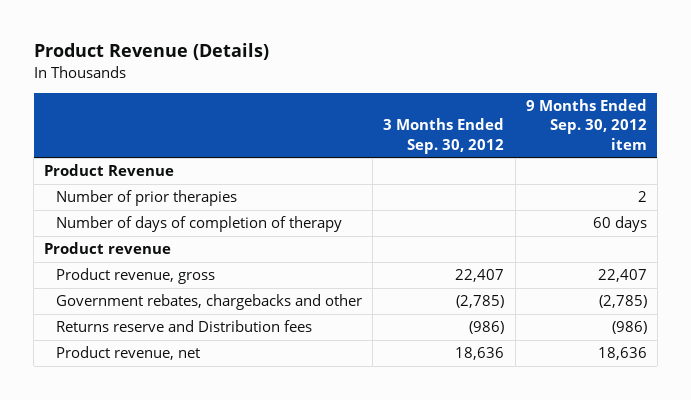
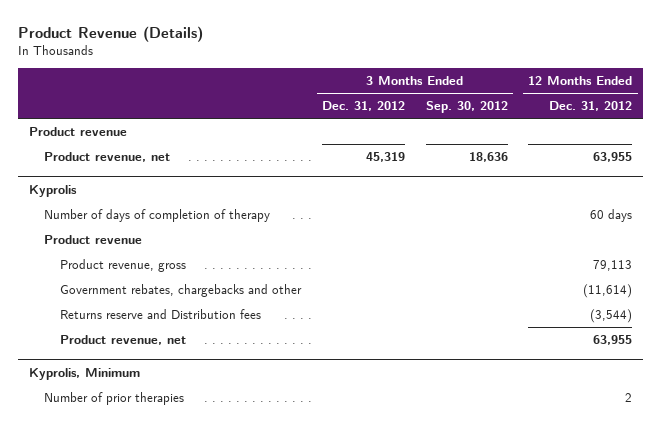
- | 3 Months Ended Sep. 30, 2012 | 9 Months Ended Sep. 30, 2012 item
+ | 3 Months Ended Dec. 31, 2012 | 3 Months Ended Sep. 30, 2012 | 12 Months Ended Dec. 31, 2012
- Product Revenue
- Number of prior therapies | | 2
- Number of days of completion of therapy | | 60 days
- Product revenue, gross | 22,407 | 22,407
- Government rebates, chargebacks and other | (2,785) | (2,785)
- Returns reserve and Distribution fees | (986) | (986)
+ Kyprolis
+ Number of days of completion of therapy | | | 60 days
+ Product revenue
+ Product revenue, gross | | | 79,113
+ Government rebates, chargebacks and other | | | (11,614)
+ Returns reserve and Distribution fees | | | (3,544)
+ Product revenue, net | | | 63,955
+ Kyprolis, Minimum
+ Number of prior therapies | | | 2

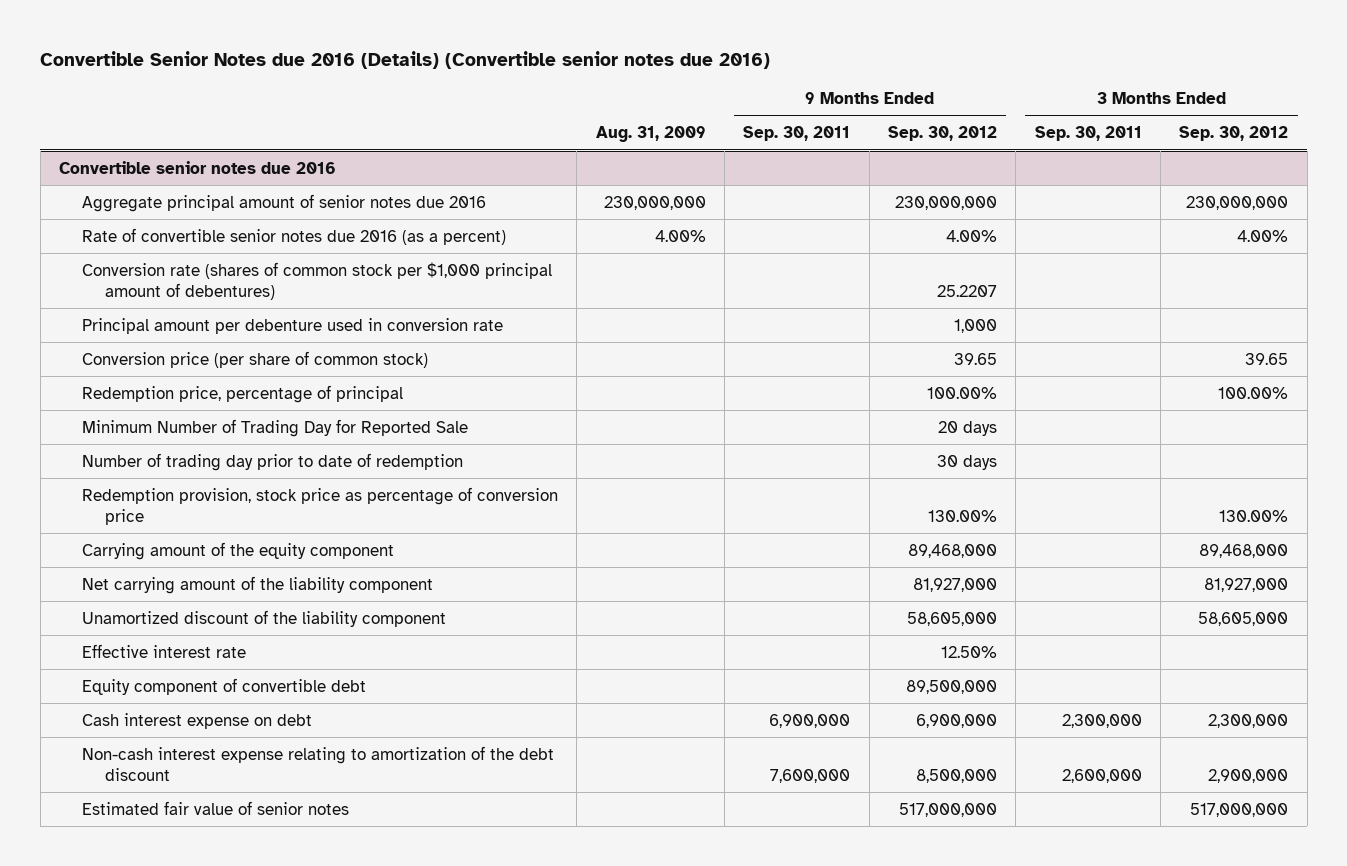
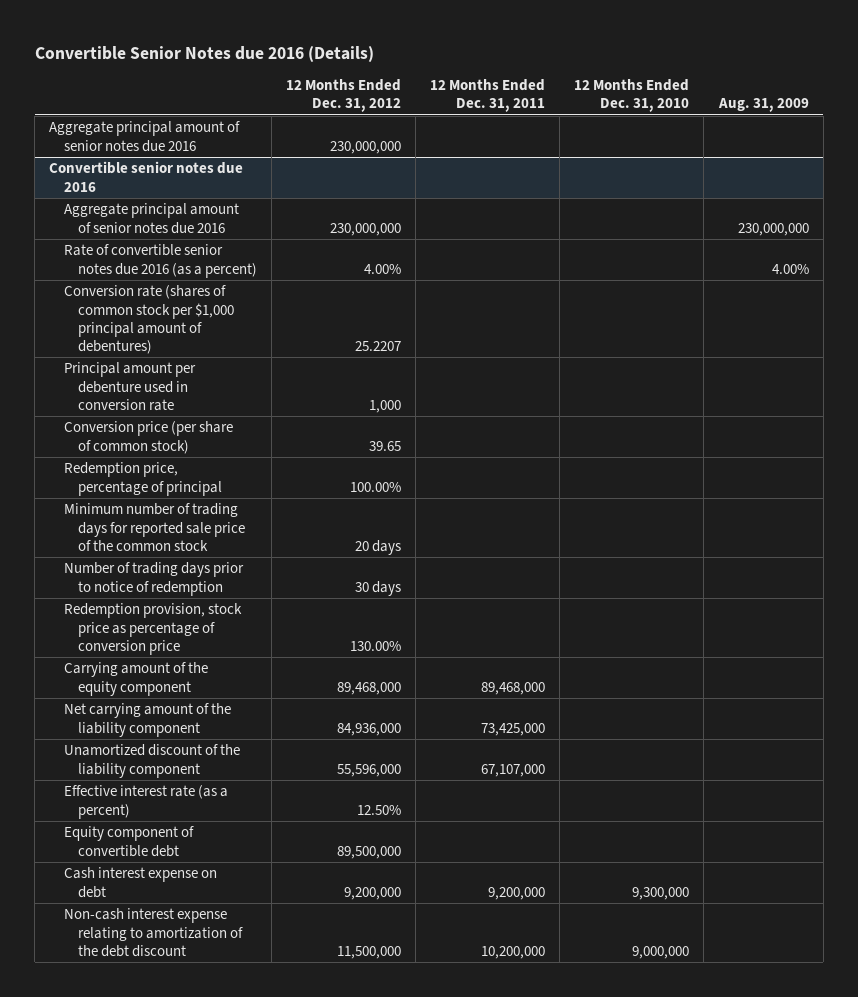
- Convertible Senior Notes due 2016 (Details) (Convertible senior notes due 2016)
+ Convertible Senior Notes due 2016 (Details)
- | Aug. 31, 2009 | 9 Months Ended Sep. 30, 2011 | 9 Months Ended Sep. 30, 2012 | 3 Months Ended Sep. 30, 2011 | 3 Months Ended Sep. 30, 2012
+ | 12 Months Ended Dec. 31, 2012 | 12 Months Ended Dec. 31, 2011 | 12 Months Ended Dec. 31, 2010 | Aug. 31, 2009
+ Aggregate principal amount of senior notes due 2016 | 230,000,000 | | |
@ Convertible senior notes due 2016
- Minimum Number of Trading Day for Reported Sale | | | 20 days | |
- Number of trading day prior to date of redemption | | | 30 days | |
+ Minimum number of trading days for reported sale price of the common stock | 20 days | | |
+ Number of trading days prior to notice of redemption | 30 days | | |
- Effective interest rate | | | 12.50% | |
+ Effective interest rate (as a percent) | 12.50% | | |
- Estimated fair value of senior notes | | | 517,000,000 | | 517,000,000

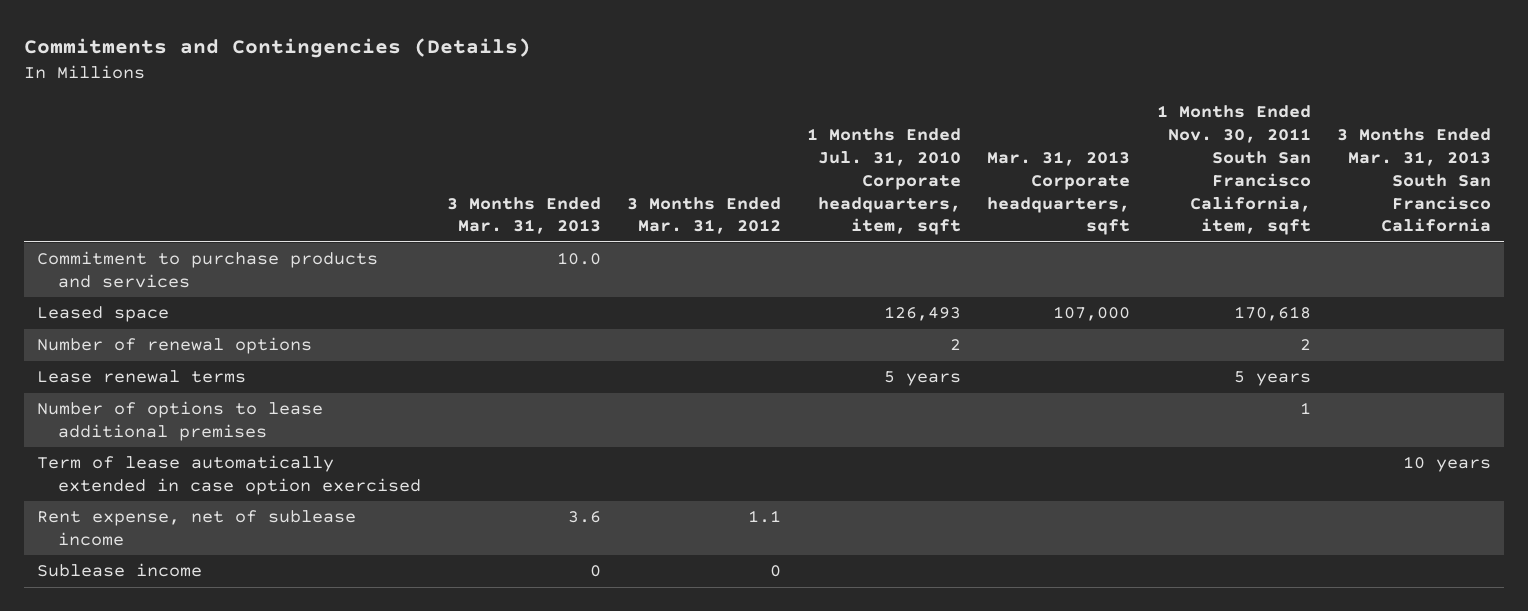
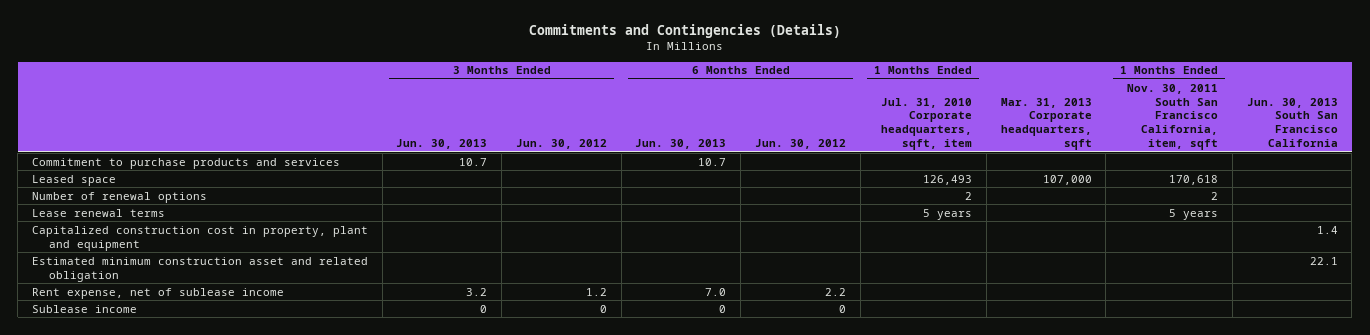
- | 3 Months Ended Mar. 31, 2013 | 3 Months Ended Mar. 31, 2012 | 1 Months Ended Jul. 31, 2010 Corporate headquarters, item, sqft | Mar. 31, 2013 Corporate headquarters, sqft | 1 Months Ended Nov. 30, 2011 South San Francisco California, item, sqft | 3 Months Ended Mar. 31, 2013 South San Francisco California
+ | 3 Months Ended Jun. 30, 2013 | 3 Months Ended Jun. 30, 2012 | 6 Months Ended Jun. 30, 2013 | 6 Months Ended Jun. 30, 2012 | 1 Months Ended Jul. 31, 2010 Corporate headquarters, sqft, item | Mar. 31, 2013 Corporate headquarters, sqft | 1 Months Ended Nov. 30, 2011 South San Francisco California, item, sqft | Jun. 30, 2013 South San Francisco California
- Number of options to lease additional premises | | | | | 1 |
- Term of lease automatically extended in case option exercised | | | | | | 10 years
+ Capitalized construction cost in property, plant and equipment | | | | | | | | 1.4
+ Estimated minimum construction asset and related obligation | | | | | | | | 22.1

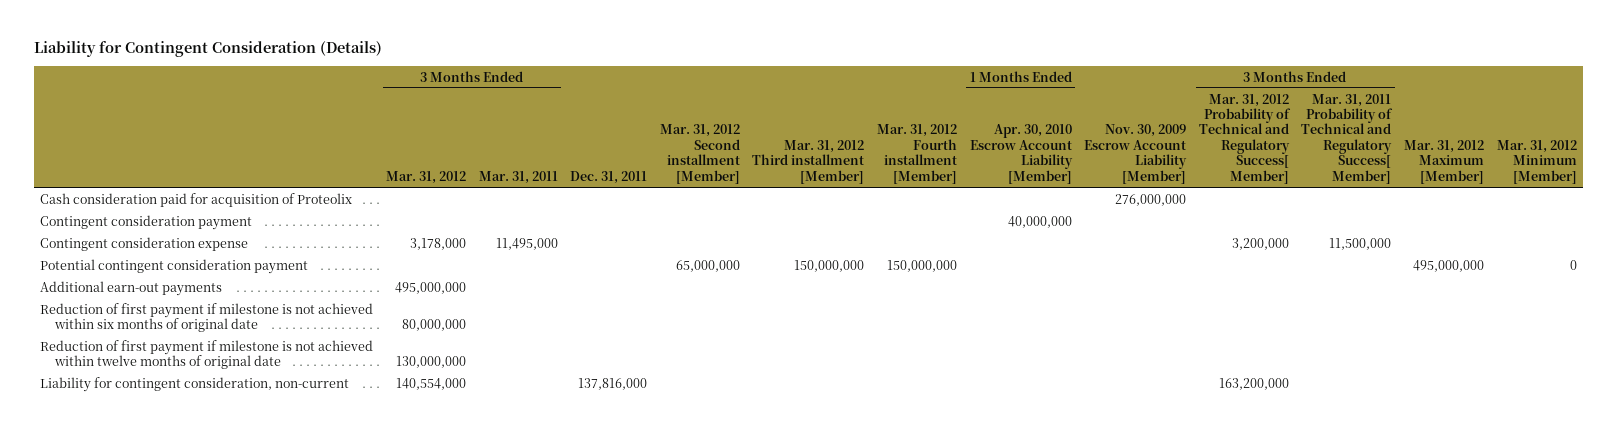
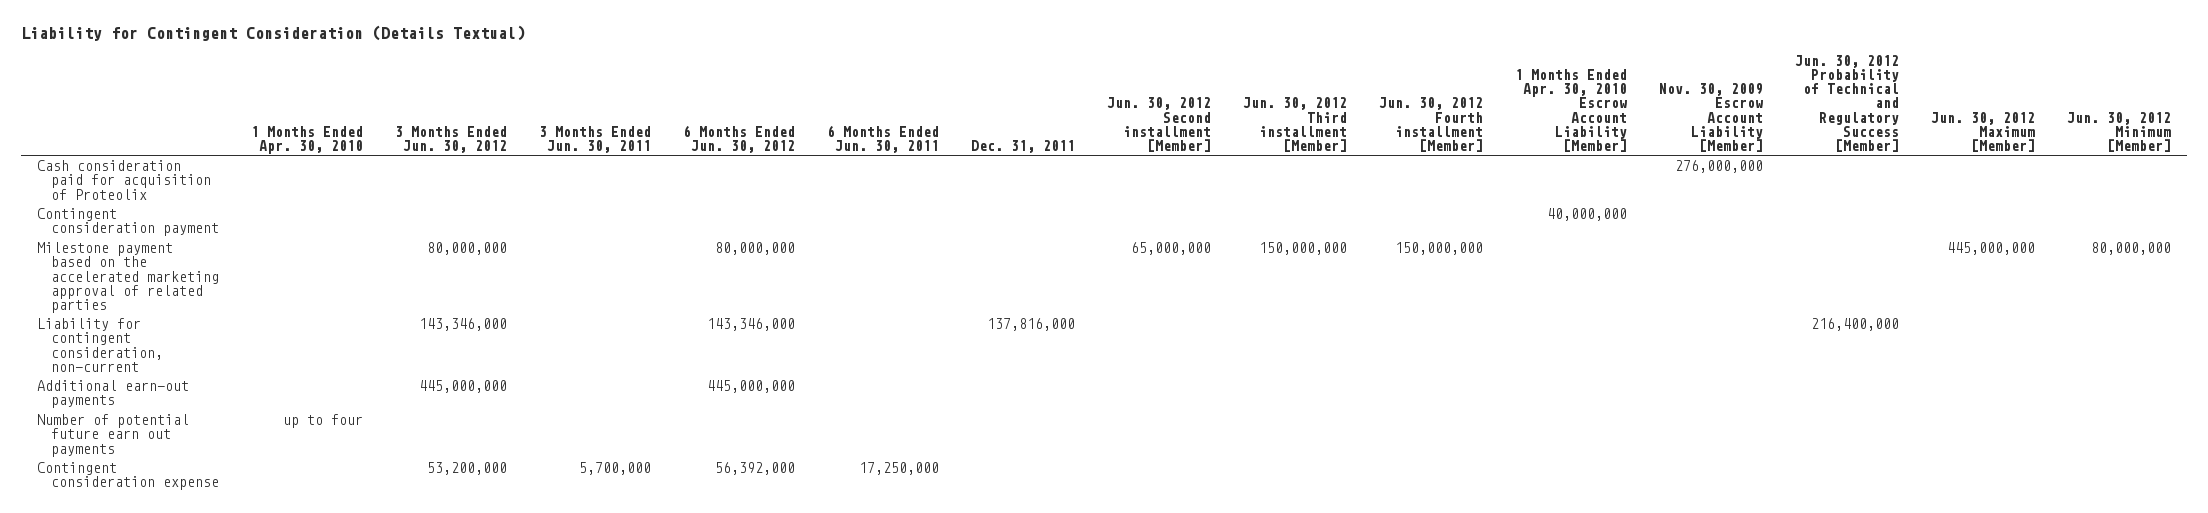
- Liability for Contingent Consideration (Details)
+ Liability for Contingent Consideration (Details Textual)
- | 3 Months Ended Mar. 31, 2012 | 3 Months Ended Mar. 31, 2011 | Dec. 31, 2011 | Mar. 31, 2012 Second installment [Member] | Mar. 31, 2012 Third installment [Member] | Mar. 31, 2012 Fourth installment [Member] | 1 Months Ended Apr. 30, 2010 Escrow Account Liability [Member] | Nov. 30, 2009 Escrow Account Liability [Member] | 3 Months Ended Mar. 31, 2012 Probability of Technical and Regulatory Success[ Member] | 3 Months Ended Mar. 31, 2011 Probability of Technical and Regulatory Success[ Member] | Mar. 31, 2012 Maximum [Member] | Mar. 31, 2012 Minimum [Member]
+ | 1 Months Ended Apr. 30, 2010 | 3 Months Ended Jun. 30, 2012 | 3 Months Ended Jun. 30, 2011 | 6 Months Ended Jun. 30, 2012 | 6 Months Ended Jun. 30, 2011 | Dec. 31, 2011 | Jun. 30, 2012 Second installment [Member] | Jun. 30, 2012 Third installment [Member] | Jun. 30, 2012 Fourth installment [Member] | 1 Months Ended Apr. 30, 2010 Escrow Account Liability [Member] | Nov. 30, 2009 Escrow Account Liability [Member] | Jun. 30, 2012 Probability of Technical and Regulatory Success [Member] | Jun. 30, 2012 Maximum [Member] | Jun. 30, 2012 Minimum [Member]
- Potential contingent consideration payment | | | | 65,000,000 | 150,000,000 | 150,000,000 | | | | | 495,000,000 | 0
- Reduction of first payment if milestone is not achieved within six months of original date | 80,000,000 | | | | | | | | | | |
- Reduction of first payment if milestone is not achieved within twelve months of original date | 130,000,000 | | | | | | | | | | |
+ Milestone payment based on the accelerated marketing approval of related parties | | 80,000,000 | | 80,000,000 | | | 65,000,000 | 150,000,000 | 150,000,000 | | | | 445,000,000 | 80,000,000
moved down: Additional earn-out payments | | 445,000,000 | | 445,000,000 | | | | | | | | | |
+ Number of potential future earn out payments | up to four | | | | | | | | | | | | |
moved down: Contingent consideration expense | | 53,200,000 | 5,700,000 | 56,392,000 | 17,250,000 | | | | | | | | |

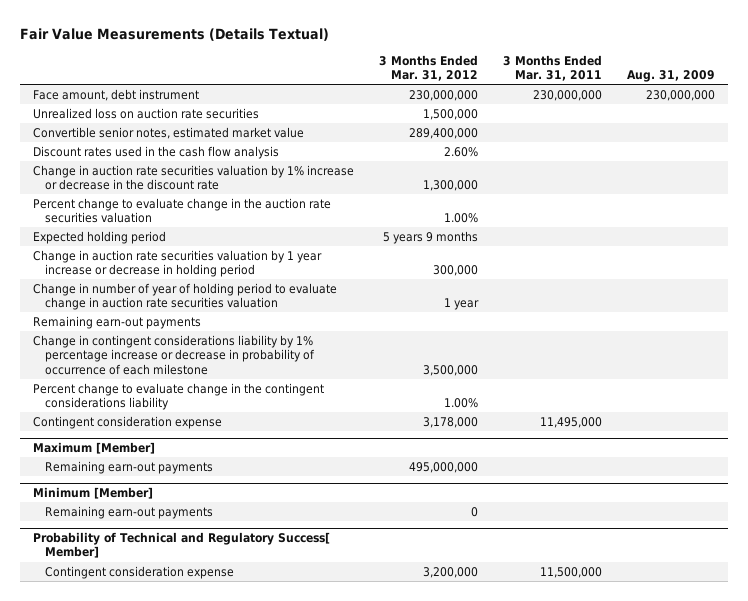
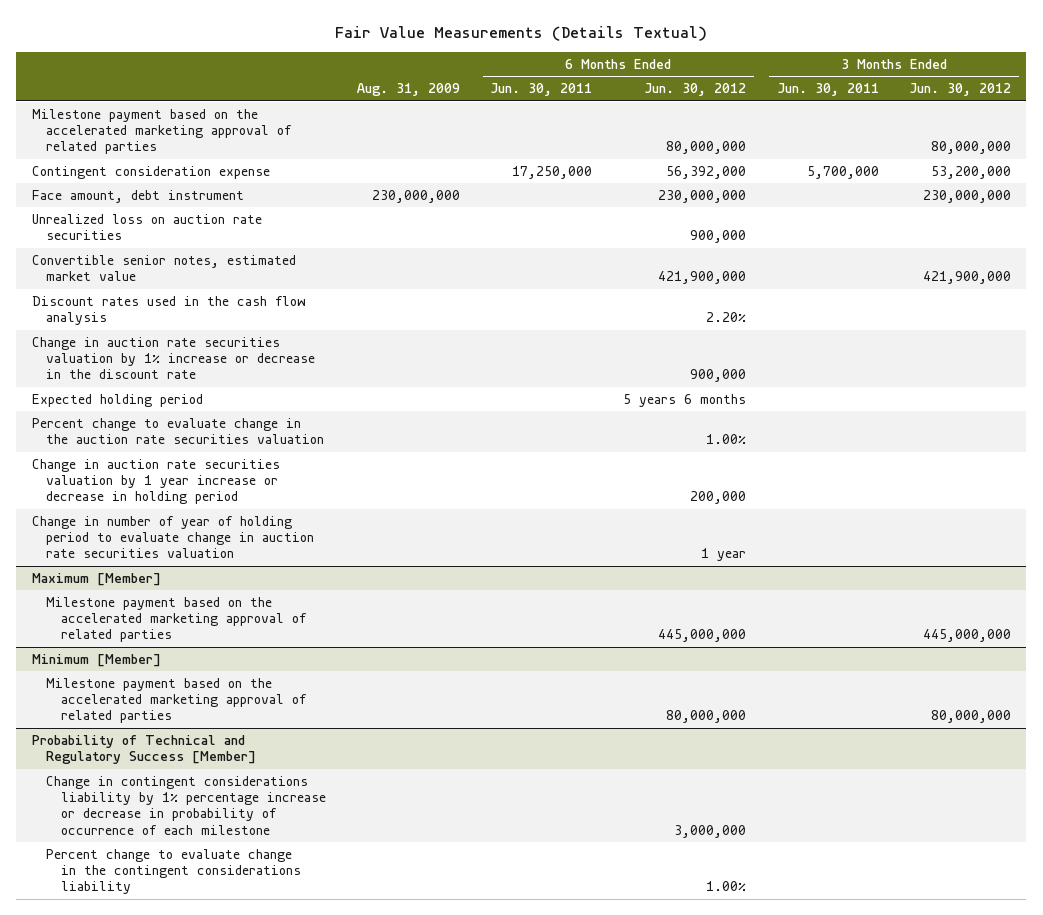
- | 3 Months Ended Mar. 31, 2012 | 3 Months Ended Mar. 31, 2011 | Aug. 31, 2009
+ | Aug. 31, 2009 | 6 Months Ended Jun. 30, 2011 | 6 Months Ended Jun. 30, 2012 | 3 Months Ended Jun. 30, 2011 | 3 Months Ended Jun. 30, 2012
+ Milestone payment based on the accelerated marketing approval of related parties | | | 80,000,000 | | 80,000,000
moved up: Contingent consideration expense | | 17,250,000 | 56,392,000 | 5,700,000 | 53,200,000
moved down: Percent change to evaluate change in the auction rate securities valuation | | | 1.00% | |
- Remaining earn-out payments
- Change in contingent considerations liability by 1% percentage increase or decrease in probability of occurrence of each milestone | 3,500,000 | |
- Percent change to evaluate change in the contingent considerations liability | 1.00% | |
@ Maximum [Member]
- Remaining earn-out payments | 495,000,000 | |
+ Milestone payment based on the accelerated marketing approval of related parties | | | 445,000,000 | | 445,000,000
@ Minimum [Member]
- Remaining earn-out payments | 0 | |
- Probability of Technical and Regulatory Success[ Member]
- Contingent consideration expense | 3,200,000 | 11,500,000 |
@ Minimum [Member]
+ Milestone payment based on the accelerated marketing approval of related parties | | | 80,000,000 | | 80,000,000
+ Probability of Technical and Regulatory Success [Member]
+ Change in contingent considerations liability by 1% percentage increase or decrease in probability of occurrence of each milestone | | | 3,000,000 | |
+ Percent change to evaluate change in the contingent considerations liability | | | 1.00% | |

